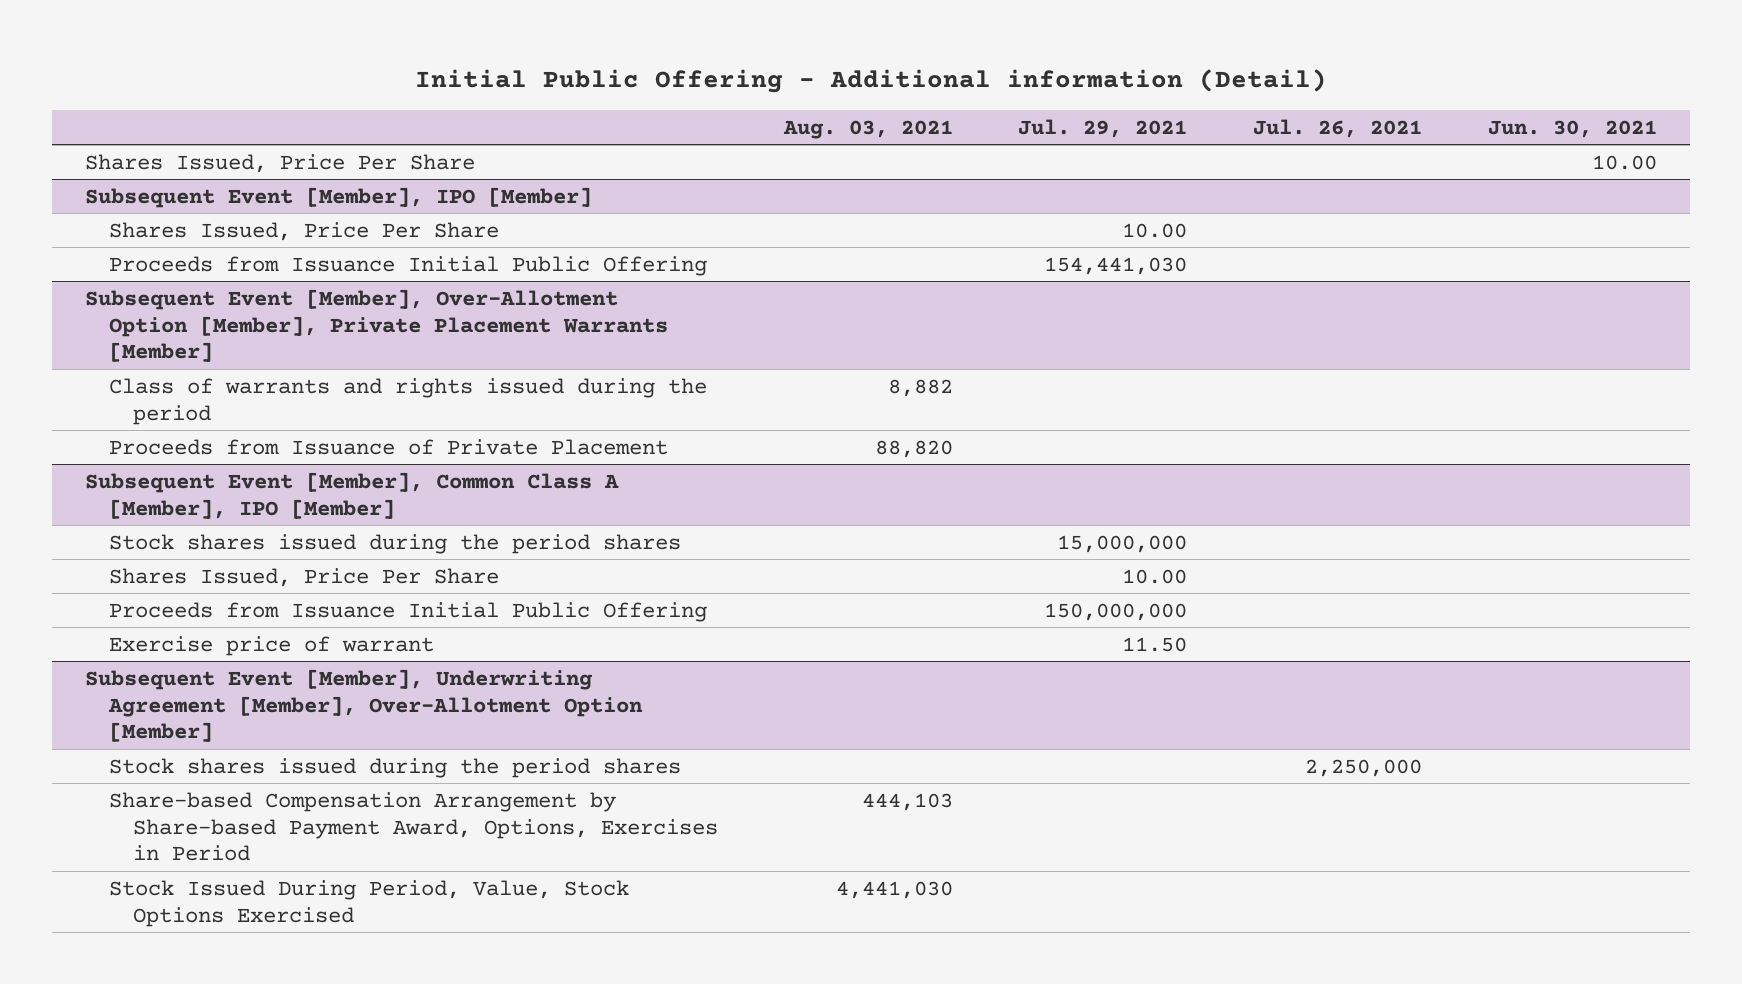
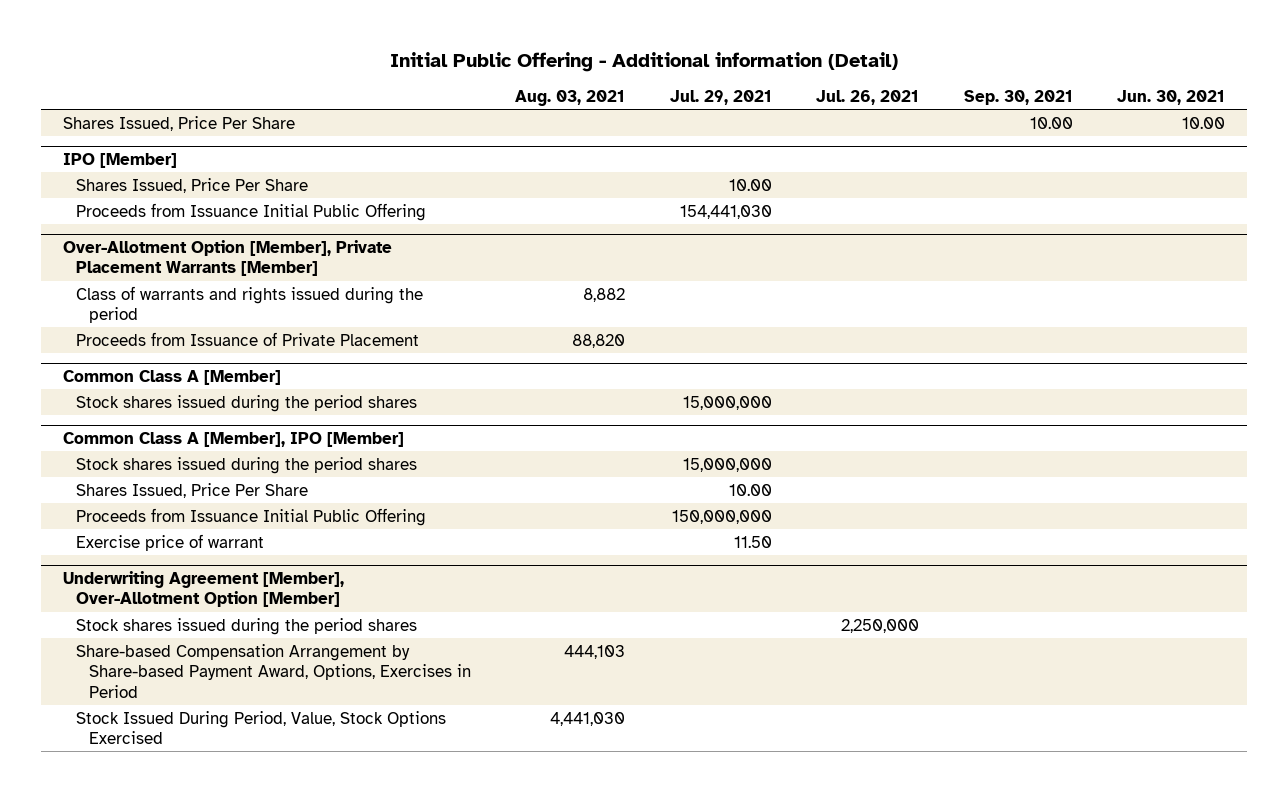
- | Aug. 03, 2021 | Jul. 29, 2021 | Jul. 26, 2021 | Jun. 30, 2021
+ | Aug. 03, 2021 | Jul. 29, 2021 | Jul. 26, 2021 | Sep. 30, 2021 | Jun. 30, 2021
- Subsequent Event [Member], IPO [Member]
+ IPO [Member]
- Subsequent Event [Member], Over-Allotment Option [Member], Private Placement Warrants [Member]
+ Over-Allotment Option [Member], Private Placement Warrants [Member]
- Subsequent Event [Member], Common Class A [Member], IPO [Member]
+ Common Class A [Member]
+ Stock shares issued during the period shares | | 15,000,000 | | |
+ Common Class A [Member], IPO [Member]
- Subsequent Event [Member], Underwriting Agreement [Member], Over-Allotment Option [Member]
+ Underwriting Agreement [Member], Over-Allotment Option [Member]

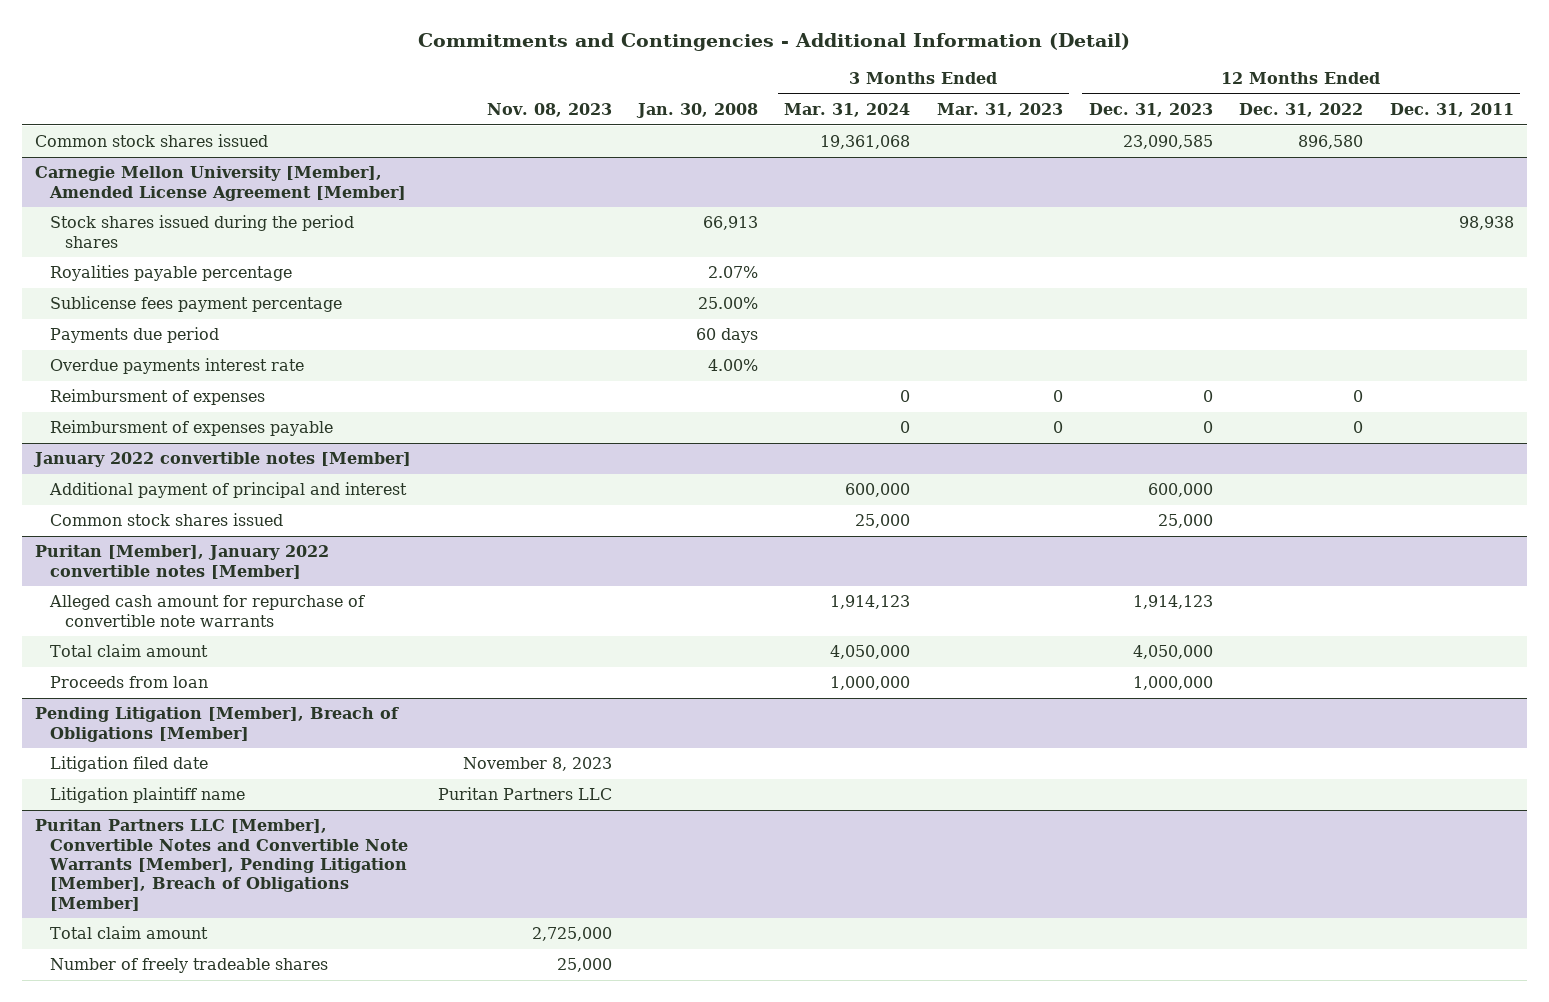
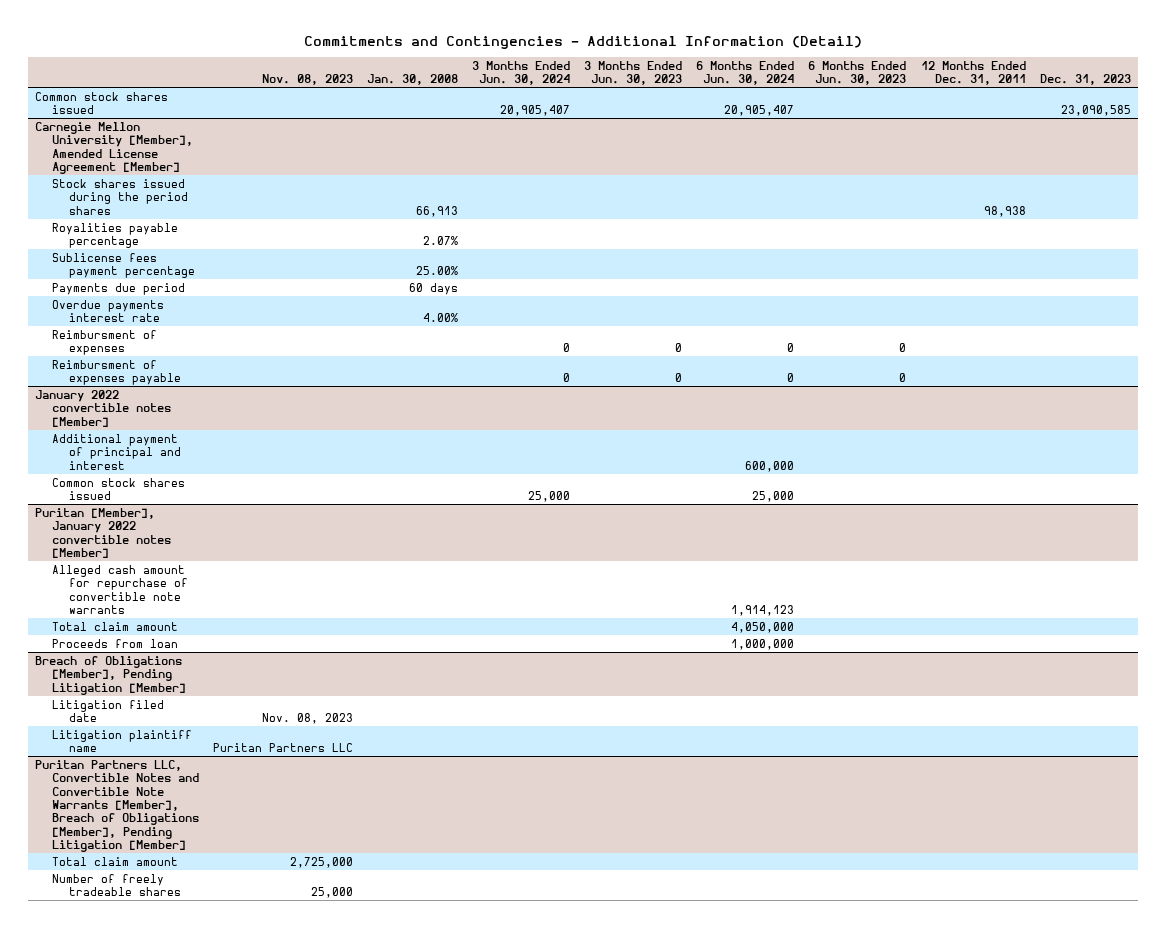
- | Nov. 08, 2023 | Jan. 30, 2008 | 3 Months Ended Mar. 31, 2024 | 3 Months Ended Mar. 31, 2023 | 12 Months Ended Dec. 31, 2023 | 12 Months Ended Dec. 31, 2022 | 12 Months Ended Dec. 31, 2011
+ | Nov. 08, 2023 | Jan. 30, 2008 | 3 Months Ended Jun. 30, 2024 | 3 Months Ended Jun. 30, 2023 | 6 Months Ended Jun. 30, 2024 | 6 Months Ended Jun. 30, 2023 | 12 Months Ended Dec. 31, 2011 | Dec. 31, 2023
- Pending Litigation [Member], Breach of Obligations [Member]
- Litigation filed date | November 8, 2023 | | | | | |
+ Breach of Obligations [Member], Pending Litigation [Member]
+ Litigation filed date | Nov. 08, 2023 | | | | | | |
- Puritan Partners LLC [Member], Convertible Notes and Convertible Note Warrants [Member], Pending Litigation [Member], Breach of Obligations [Member]
+ Puritan Partners LLC, Convertible Notes and Convertible Note Warrants [Member], Breach of Obligations [Member], Pending Litigation [Member]

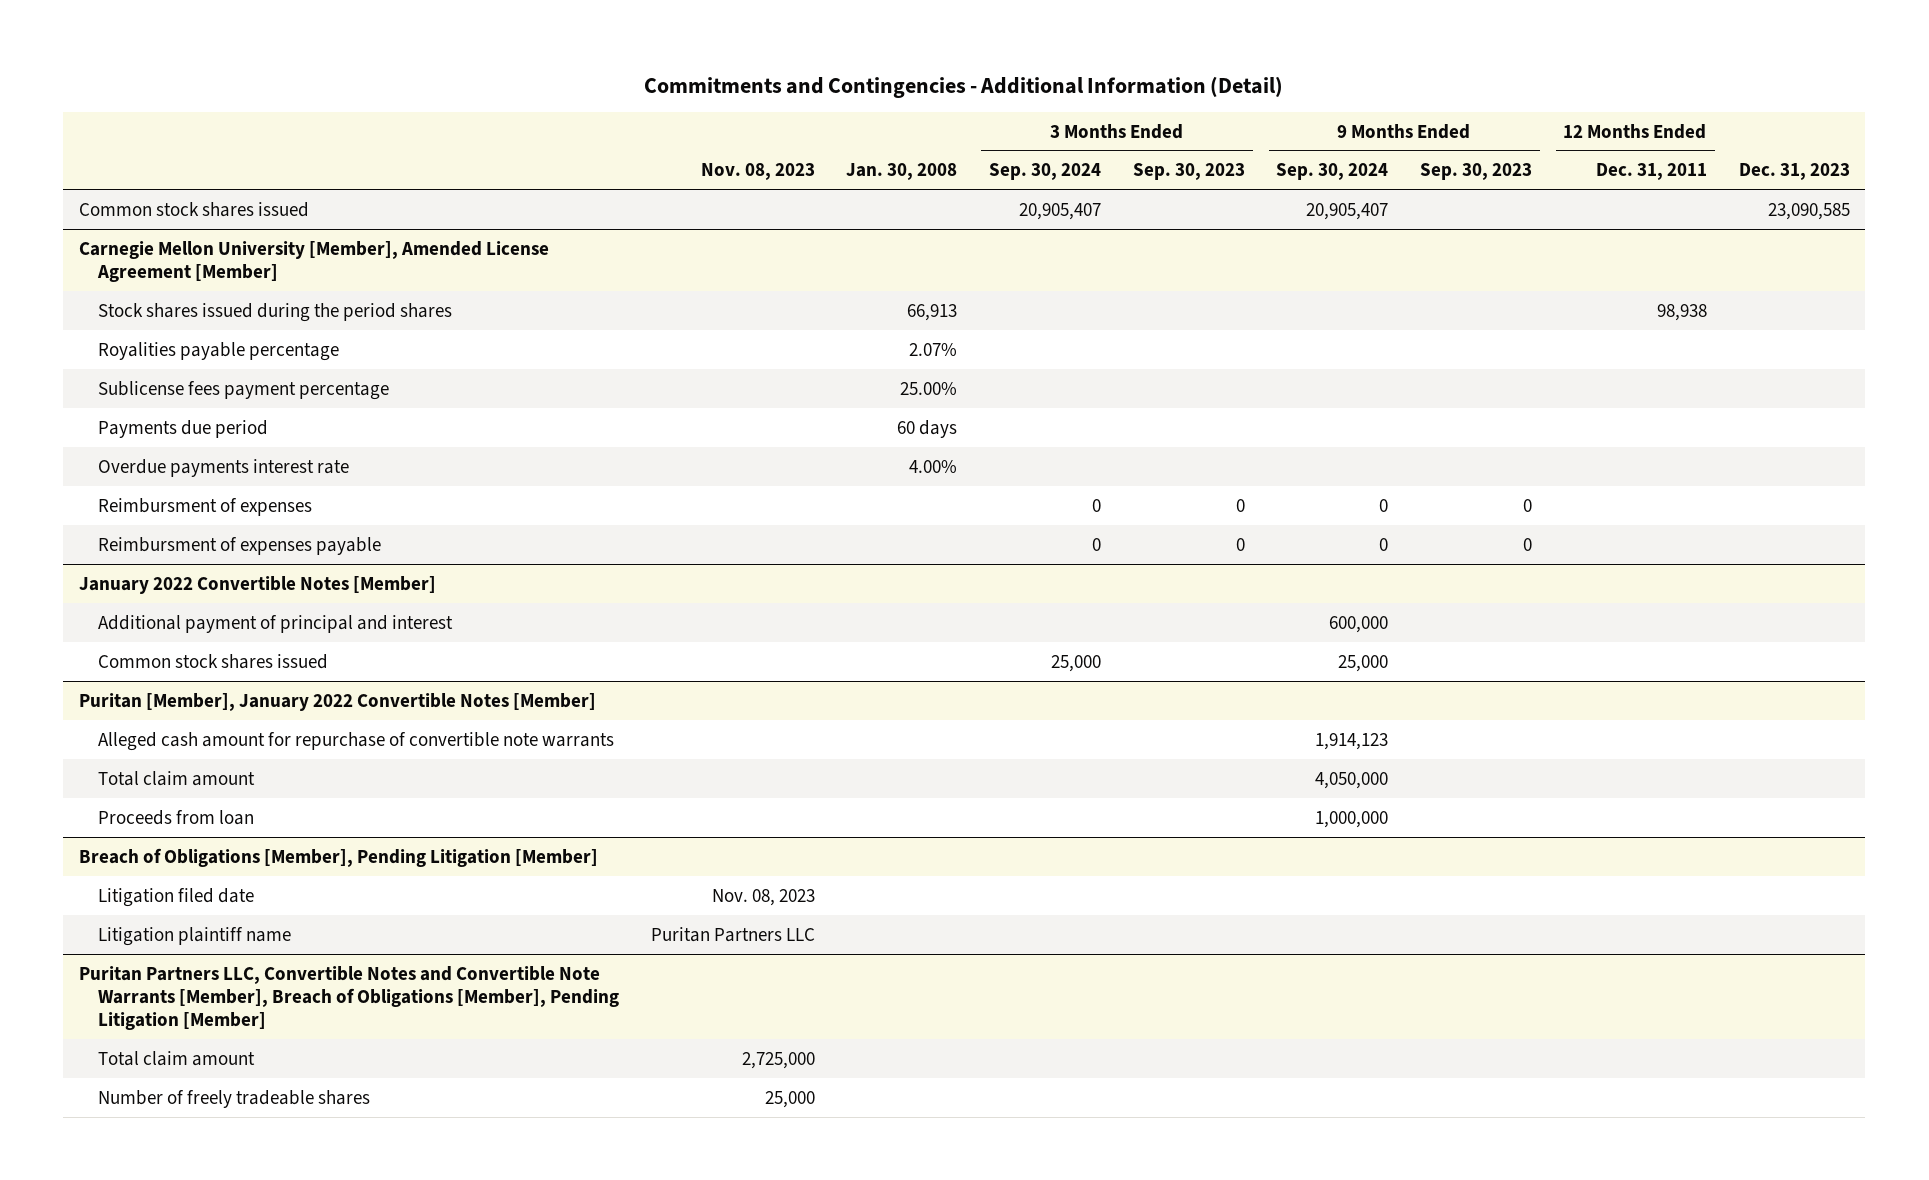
- | Nov. 08, 2023 | Jan. 30, 2008 | 3 Months Ended Jun. 30, 2024 | 3 Months Ended Jun. 30, 2023 | 6 Months Ended Jun. 30, 2024 | 6 Months Ended Jun. 30, 2023 | 12 Months Ended Dec. 31, 2011 | Dec. 31, 2023
+ | Nov. 08, 2023 | Jan. 30, 2008 | 3 Months Ended Sep. 30, 2024 | 3 Months Ended Sep. 30, 2023 | 9 Months Ended Sep. 30, 2024 | 9 Months Ended Sep. 30, 2023 | 12 Months Ended Dec. 31, 2011 | Dec. 31, 2023
- January 2022 convertible notes [Member]
+ January 2022 Convertible Notes [Member]
- Puritan [Member], January 2022 convertible notes [Member]
+ Puritan [Member], January 2022 Convertible Notes [Member]

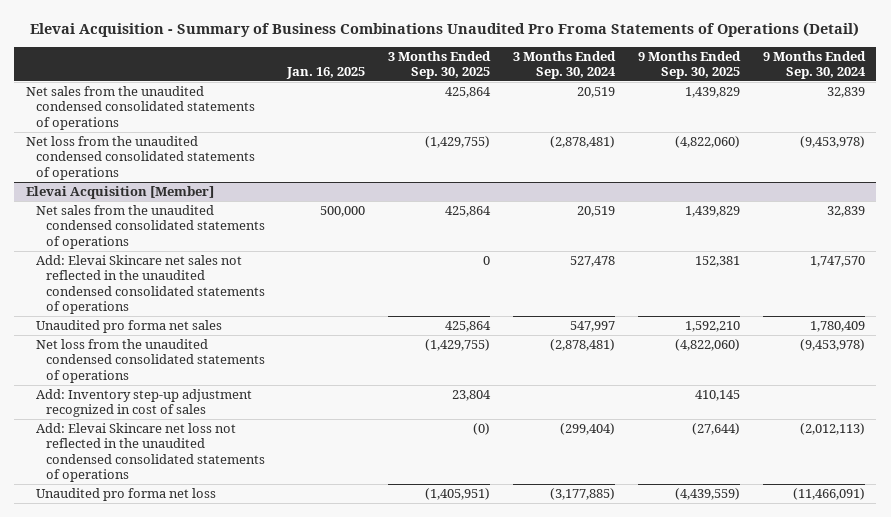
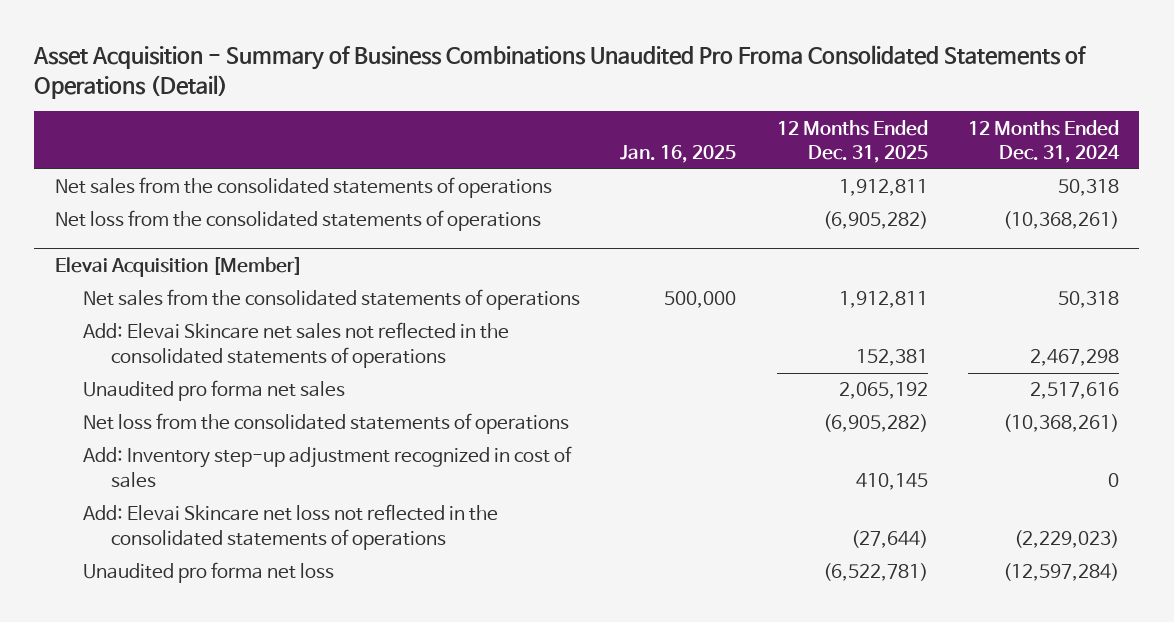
- Elevai Acquisition - Summary of Business Combinations Unaudited Pro Froma Statements of Operations (Detail)
+ Asset Acquisition - Summary of Business Combinations Unaudited Pro Froma Consolidated Statements of Operations (Detail)
- | Jan. 16, 2025 | 3 Months Ended Sep. 30, 2025 | 3 Months Ended Sep. 30, 2024 | 9 Months Ended Sep. 30, 2025 | 9 Months Ended Sep. 30, 2024
+ | Jan. 16, 2025 | 12 Months Ended Dec. 31, 2025 | 12 Months Ended Dec. 31, 2024
- Net sales from the unaudited condensed consolidated statements of operations | | 425,864 | 20,519 | 1,439,829 | 32,839
- Net loss from the unaudited condensed consolidated statements of operations | | (1,429,755) | (2,878,481) | (4,822,060) | (9,453,978)
+ Net sales from the consolidated statements of operations | | 1,912,811 | 50,318
+ Net loss from the consolidated statements of operations | | (6,905,282) | (10,368,261)
@ Elevai Acquisition [Member]
- Net sales from the unaudited condensed consolidated statements of operations | 500,000 | 425,864 | 20,519 | 1,439,829 | 32,839
- Add: Elevai Skincare net sales not reflected in the unaudited condensed consolidated statements of operations | | 0 | 527,478 | 152,381 | 1,747,570
+ Net sales from the consolidated statements of operations | 500,000 | 1,912,811 | 50,318
+ Add: Elevai Skincare net sales not reflected in the consolidated statements of operations | | 152,381 | 2,467,298
- Net loss from the unaudited condensed consolidated statements of operations | | (1,429,755) | (2,878,481) | (4,822,060) | (9,453,978)
+ Net loss from the consolidated statements of operations | | (6,905,282) | (10,368,261)
- Add: Elevai Skincare net loss not reflected in the unaudited condensed consolidated statements of operations | | (0) | (299,404) | (27,644) | (2,012,113)
+ Add: Elevai Skincare net loss not reflected in the consolidated statements of operations | | (27,644) | (2,229,023)

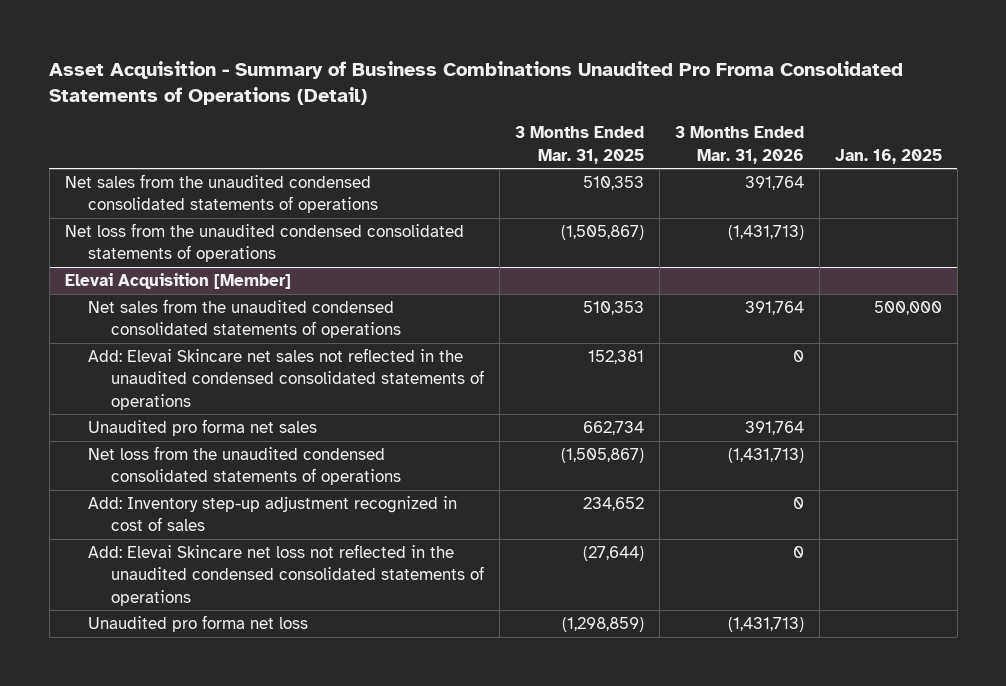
- | Jan. 16, 2025 | 12 Months Ended Dec. 31, 2025 | 12 Months Ended Dec. 31, 2024
+ | 3 Months Ended Mar. 31, 2025 | 3 Months Ended Mar. 31, 2026 | Jan. 16, 2025
- Net sales from the consolidated statements of operations | | 1,912,811 | 50,318
- Net loss from the consolidated statements of operations | | (6,905,282) | (10,368,261)
+ Net sales from the unaudited condensed consolidated statements of operations | 510,353 | 391,764 |
+ Net loss from the unaudited condensed consolidated statements of operations | (1,505,867) | (1,431,713) |
@ Elevai Acquisition [Member]
- Net sales from the consolidated statements of operations | 500,000 | 1,912,811 | 50,318
- Add: Elevai Skincare net sales not reflected in the consolidated statements of operations | | 152,381 | 2,467,298
+ Net sales from the unaudited condensed consolidated statements of operations | 510,353 | 391,764 | 500,000
+ Add: Elevai Skincare net sales not reflected in the unaudited condensed consolidated statements of operations | 152,381 | 0 |
- Net loss from the consolidated statements of operations | | (6,905,282) | (10,368,261)
+ Net loss from the unaudited condensed consolidated statements of operations | (1,505,867) | (1,431,713) |
- Add: Elevai Skincare net loss not reflected in the consolidated statements of operations | | (27,644) | (2,229,023)
+ Add: Elevai Skincare net loss not reflected in the unaudited condensed consolidated statements of operations | (27,644) | 0 |

